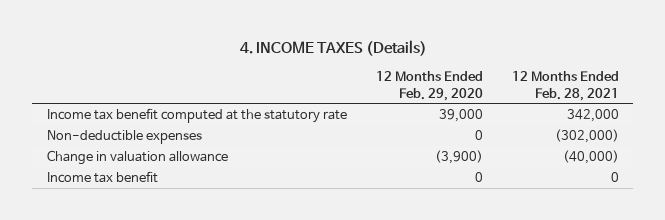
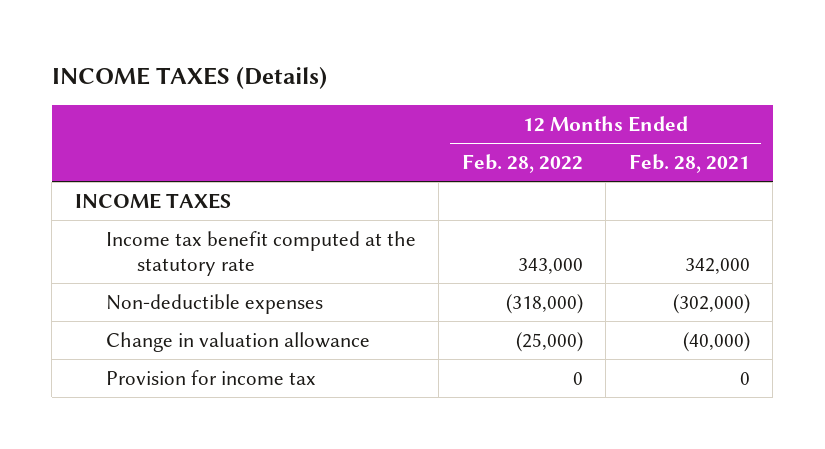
- 4. INCOME TAXES (Details)
+ INCOME TAXES (Details)
- | 12 Months Ended Feb. 29, 2020 | 12 Months Ended Feb. 28, 2021
+ | 12 Months Ended Feb. 28, 2022 | 12 Months Ended Feb. 28, 2021
+ INCOME TAXES
- Income tax benefit | 0 | 0
+ Provision for income tax | 0 | 0

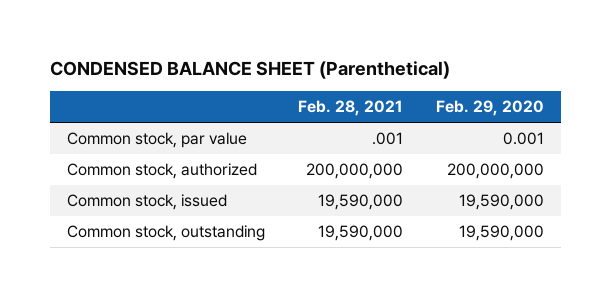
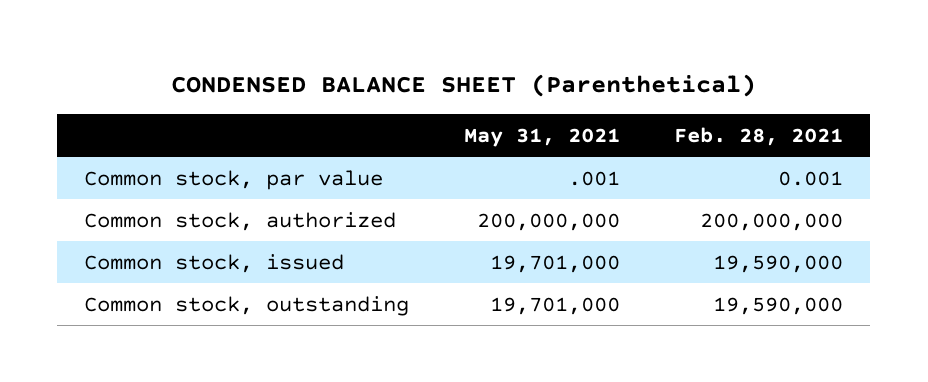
- | Feb. 28, 2021 | Feb. 29, 2020
+ | May 31, 2021 | Feb. 28, 2021
- Common stock, par value | .001 | 0.001
+ Common stock, par value | .001 | 0.001

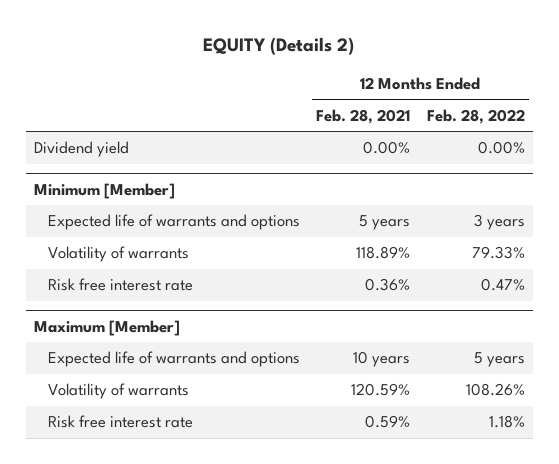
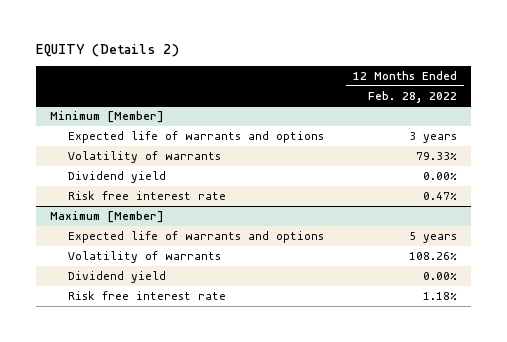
- | 12 Months Ended Feb. 28, 2021 | 12 Months Ended Feb. 28, 2022
+ | 12 Months Ended Feb. 28, 2022
- Dividend yield | 0.00% | 0.00%
@ Minimum [Member]
+ Dividend yield | 0.00%
@ Maximum [Member]
+ Dividend yield | 0.00%

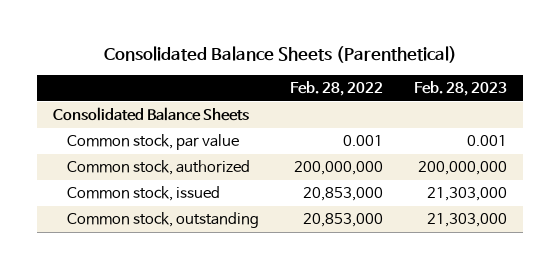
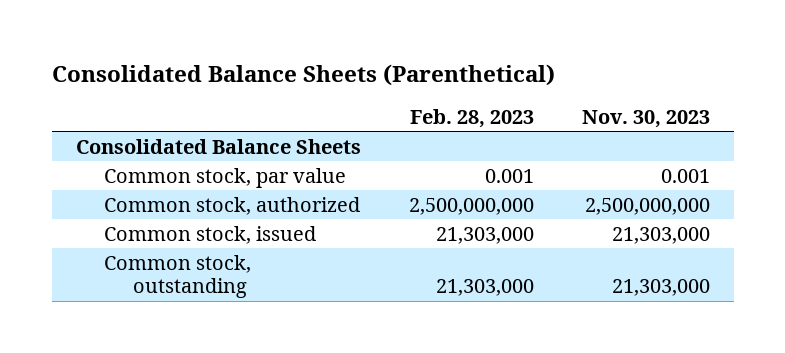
- | Feb. 28, 2022 | Feb. 28, 2023
+ | Feb. 28, 2023 | Nov. 30, 2023
- Common stock, authorized | 200,000,000 | 200,000,000
+ Common stock, authorized | 2,500,000,000 | 2,500,000,000

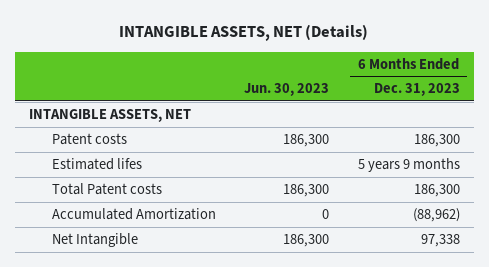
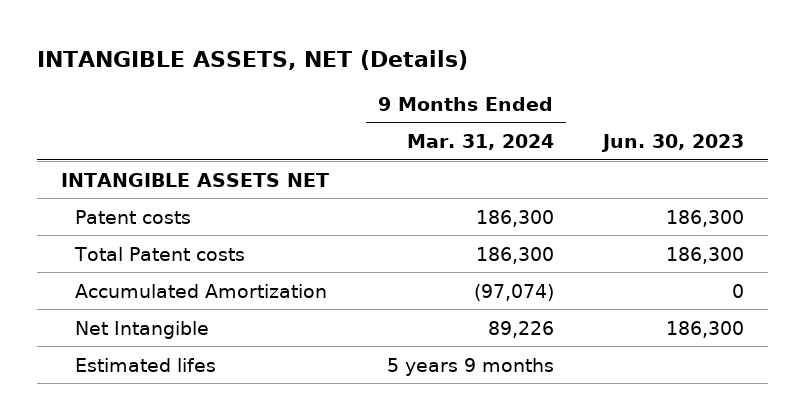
- | Jun. 30, 2023 | 6 Months Ended Dec. 31, 2023
+ | 9 Months Ended Mar. 31, 2024 | Jun. 30, 2023
- INTANGIBLE ASSETS, NET
+ INTANGIBLE ASSETS NET
moved down: Estimated lifes | 5 years 9 months |

